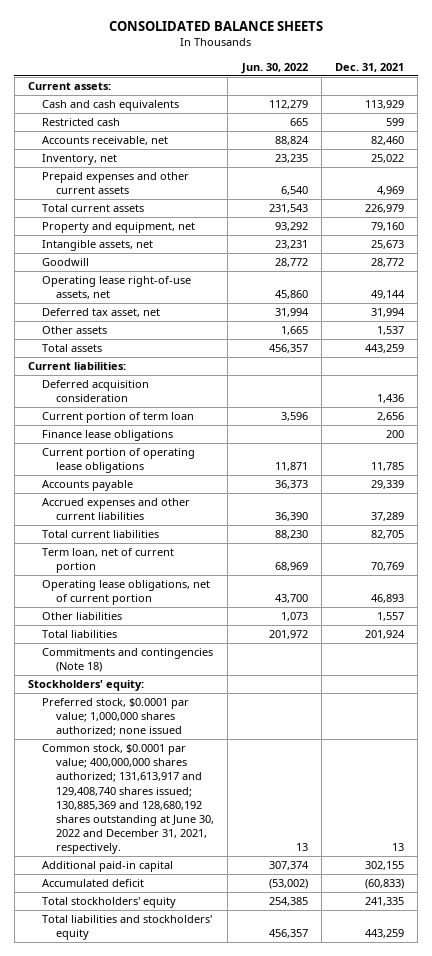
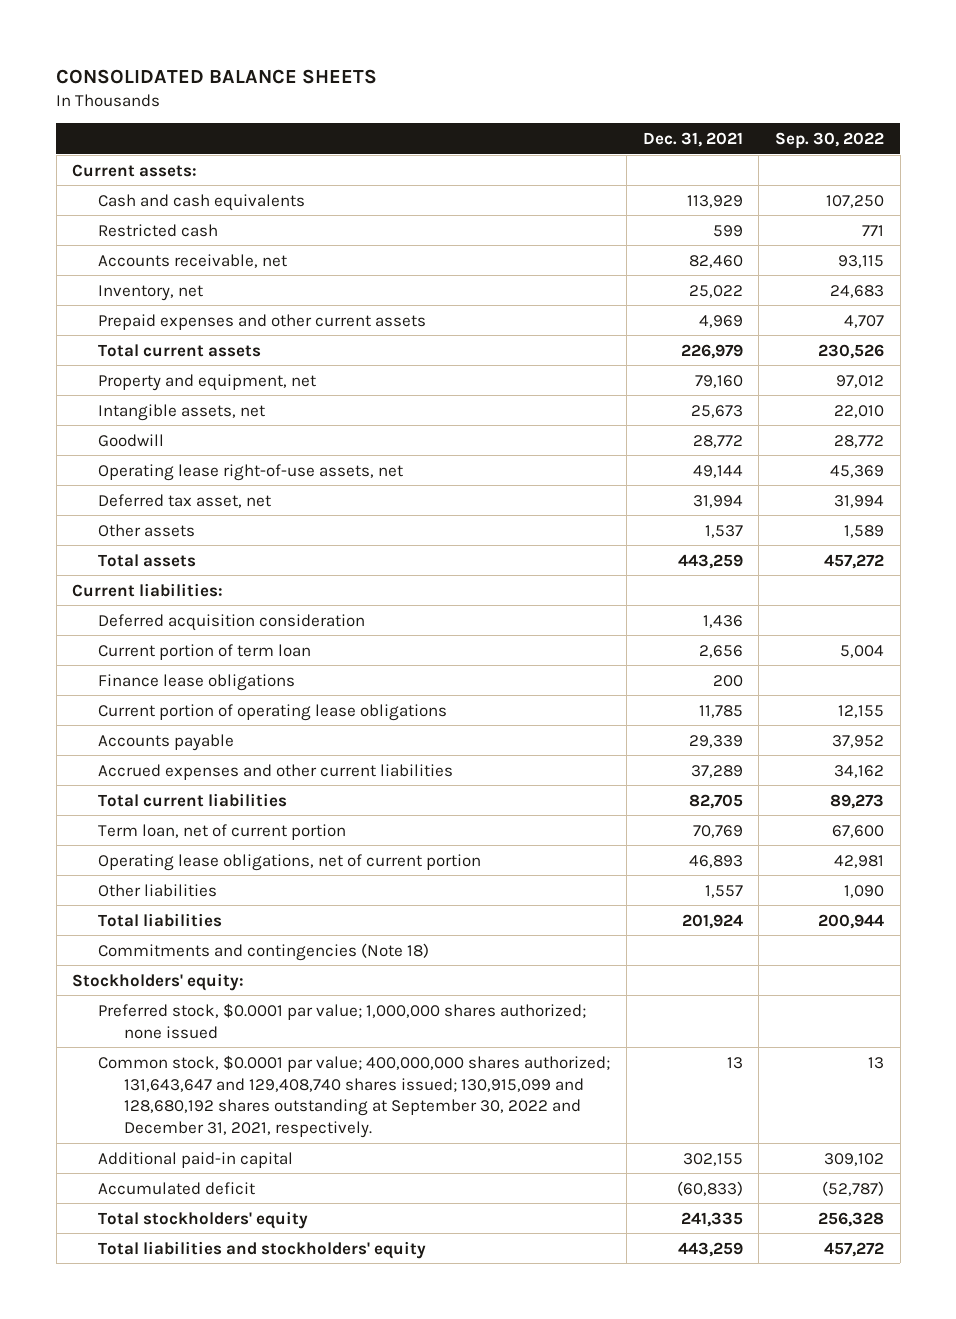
- | Jun. 30, 2022 | Dec. 31, 2021
+ | Dec. 31, 2021 | Sep. 30, 2022
- Common stock, $0.0001 par value; 400,000,000 shares authorized; 131,613,917 and 129,408,740 shares issued; 130,885,369 and 128,680,192 shares outstanding at June 30, 2022 and December 31, 2021, respectively. | 13 | 13
+ Common stock, $0.0001 par value; 400,000,000 shares authorized; 131,643,647 and 129,408,740 shares issued; 130,915,099 and 128,680,192 shares outstanding at September 30, 2022 and December 31, 2021, respectively. | 13 | 13

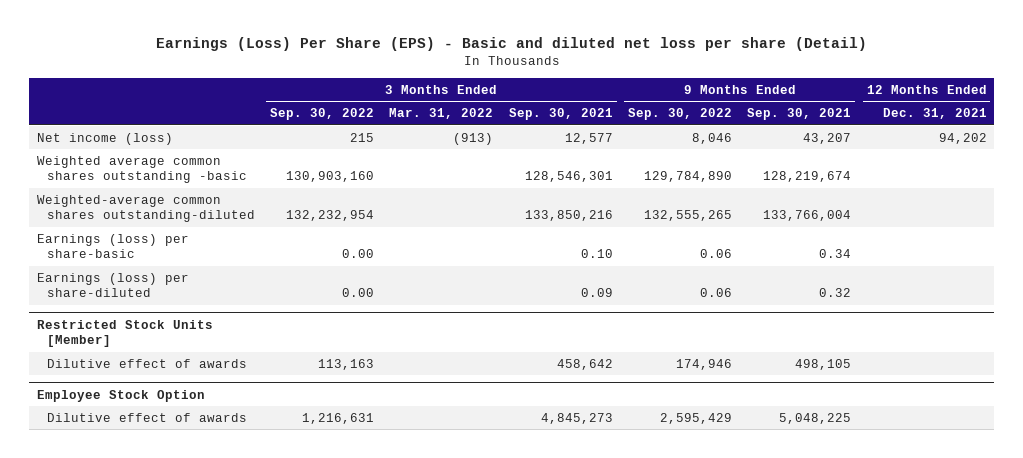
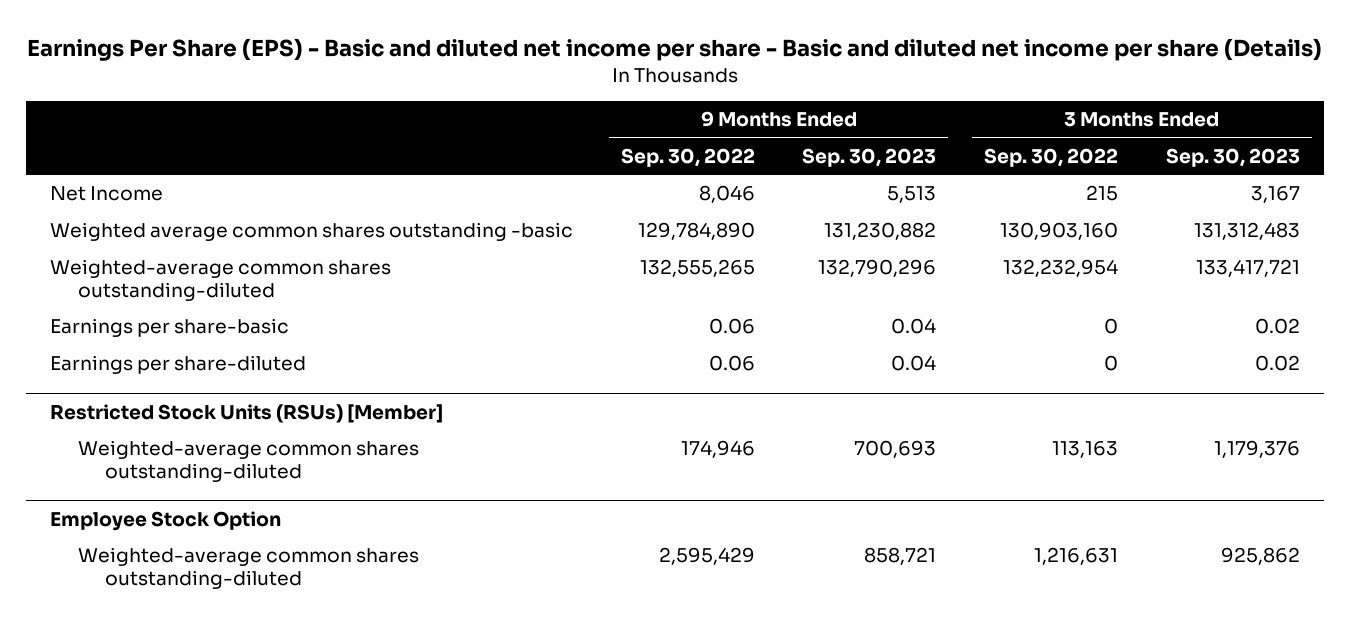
- Earnings (Loss) Per Share (EPS) - Basic and diluted net loss per share (Detail)
+ Earnings Per Share (EPS) - Basic and diluted net income per share - Basic and diluted net income per share (Details)
- | 3 Months Ended Sep. 30, 2022 | 3 Months Ended Mar. 31, 2022 | 3 Months Ended Sep. 30, 2021 | 9 Months Ended Sep. 30, 2022 | 9 Months Ended Sep. 30, 2021 | 12 Months Ended Dec. 31, 2021
+ | 9 Months Ended Sep. 30, 2022 | 9 Months Ended Sep. 30, 2023 | 3 Months Ended Sep. 30, 2022 | 3 Months Ended Sep. 30, 2023
- Net income (loss) | 215 | (913) | 12,577 | 8,046 | 43,207 | 94,202
+ Net Income | 8,046 | 5,513 | 215 | 3,167
- Earnings (loss) per share-basic | 0.00 | | 0.10 | 0.06 | 0.34 |
- Earnings (loss) per share-diluted | 0.00 | | 0.09 | 0.06 | 0.32 |
- Restricted Stock Units [Member]
- Dilutive effect of awards | 113,163 | | 458,642 | 174,946 | 498,105 |
+ Earnings per share-basic | 0.06 | 0.04 | 0 | 0.02
+ Earnings per share-diluted | 0.06 | 0.04 | 0 | 0.02
+ Restricted Stock Units (RSUs) [Member]
+ Weighted-average common shares outstanding-diluted | 174,946 | 700,693 | 113,163 | 1,179,376
@ Employee Stock Option
- Dilutive effect of awards | 1,216,631 | | 4,845,273 | 2,595,429 | 5,048,225 |
+ Weighted-average common shares outstanding-diluted | 2,595,429 | 858,721 | 1,216,631 | 925,862

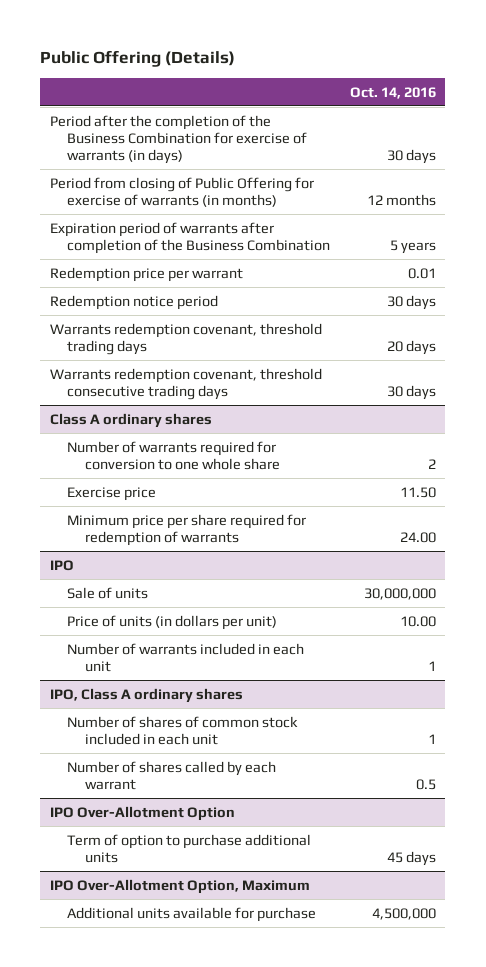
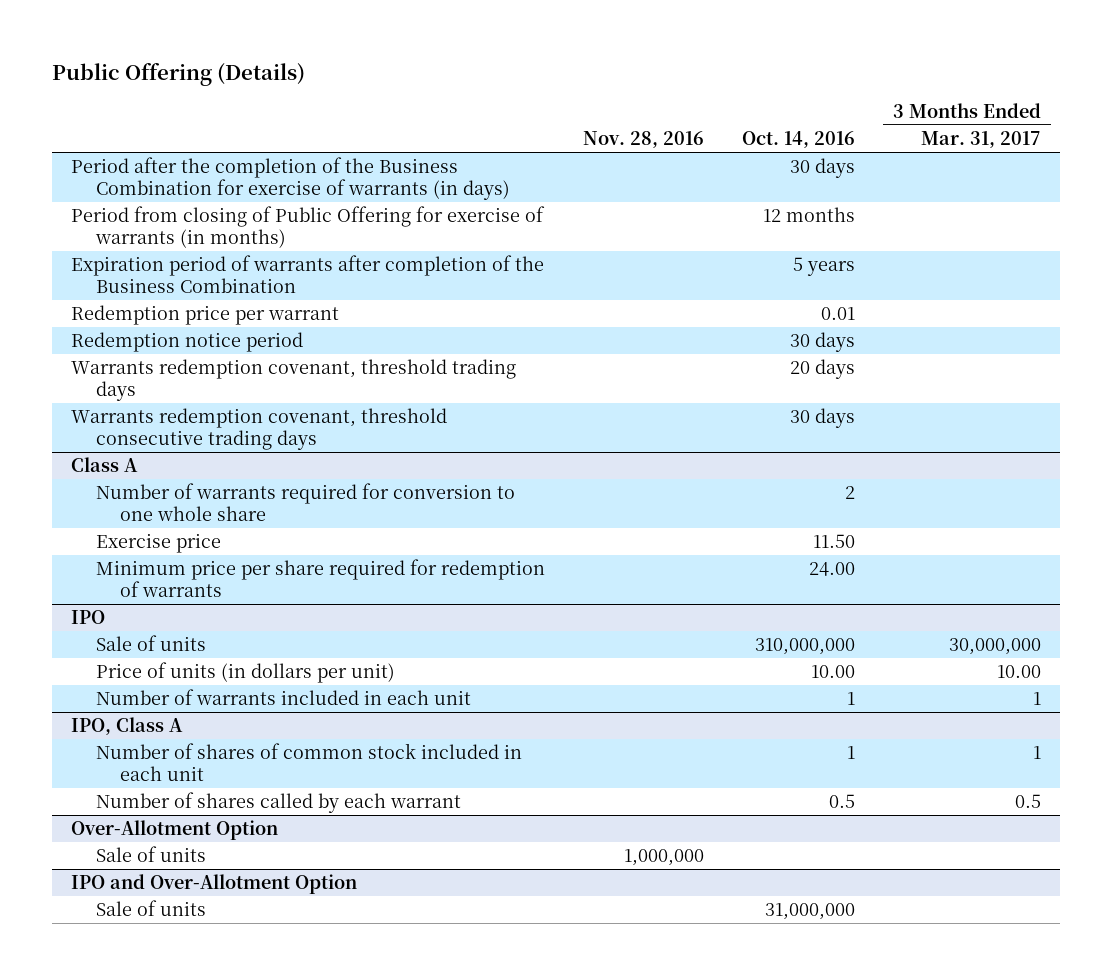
- | Oct. 14, 2016
+ | Nov. 28, 2016 | Oct. 14, 2016 | 3 Months Ended Mar. 31, 2017
- Class A ordinary shares
+ Class A
@ IPO
- Sale of units | 30,000,000
+ Sale of units | | 310,000,000 | 30,000,000
- IPO, Class A ordinary shares
+ IPO, Class A
- IPO Over-Allotment Option
- Term of option to purchase additional units | 45 days
- IPO Over-Allotment Option, Maximum
- Additional units available for purchase | 4,500,000
+ Over-Allotment Option
+ Sale of units | 1,000,000 | |
+ IPO and Over-Allotment Option
+ Sale of units | | 31,000,000 |

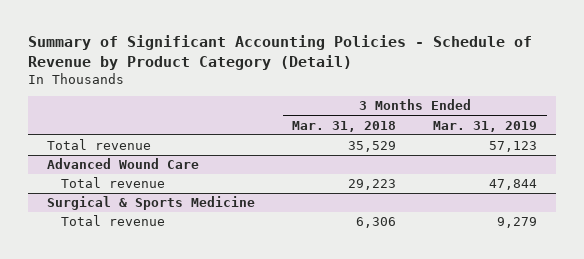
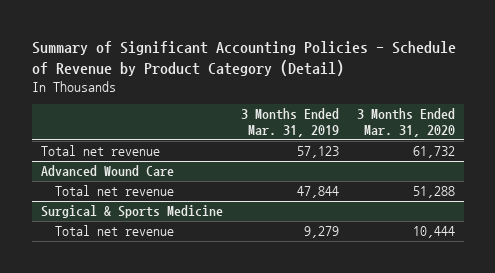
- | 3 Months Ended Mar. 31, 2018 | 3 Months Ended Mar. 31, 2019
+ | 3 Months Ended Mar. 31, 2019 | 3 Months Ended Mar. 31, 2020
- Total revenue | 35,529 | 57,123
+ Total net revenue | 57,123 | 61,732
@ Advanced Wound Care
- Total revenue | 29,223 | 47,844
+ Total net revenue | 47,844 | 51,288
@ Surgical & Sports Medicine
- Total revenue | 6,306 | 9,279
+ Total net revenue | 9,279 | 10,444

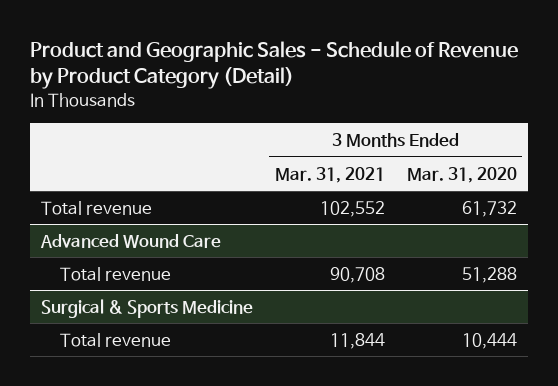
- Summary of Significant Accounting Policies - Schedule of Revenue by Product Category (Detail)
+ Product and Geographic Sales - Schedule of Revenue by Product Category (Detail)
- | 3 Months Ended Mar. 31, 2019 | 3 Months Ended Mar. 31, 2020
+ | 3 Months Ended Mar. 31, 2021 | 3 Months Ended Mar. 31, 2020
- Total net revenue | 57,123 | 61,732
+ Total revenue | 102,552 | 61,732
@ Advanced Wound Care
- Total net revenue | 47,844 | 51,288
+ Total revenue | 90,708 | 51,288
@ Surgical & Sports Medicine
- Total net revenue | 9,279 | 10,444
+ Total revenue | 11,844 | 10,444

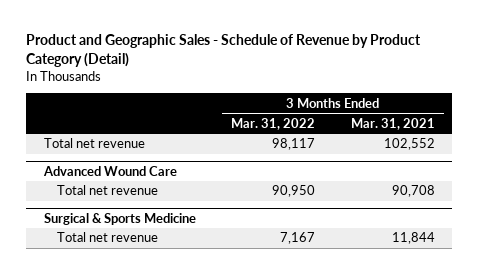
- | 3 Months Ended Mar. 31, 2021 | 3 Months Ended Mar. 31, 2020
+ | 3 Months Ended Mar. 31, 2022 | 3 Months Ended Mar. 31, 2021
- Total revenue | 102,552 | 61,732
+ Total net revenue | 98,117 | 102,552
@ Advanced Wound Care
- Total revenue | 90,708 | 51,288
+ Total net revenue | 90,950 | 90,708
@ Surgical & Sports Medicine
- Total revenue | 11,844 | 10,444
+ Total net revenue | 7,167 | 11,844

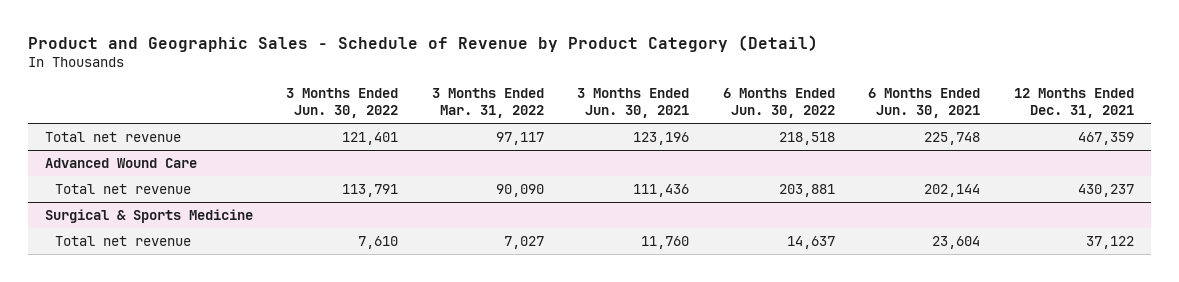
- | 3 Months Ended Mar. 31, 2022 | 3 Months Ended Mar. 31, 2021
+ | 3 Months Ended Jun. 30, 2022 | 3 Months Ended Mar. 31, 2022 | 3 Months Ended Jun. 30, 2021 | 6 Months Ended Jun. 30, 2022 | 6 Months Ended Jun. 30, 2021 | 12 Months Ended Dec. 31, 2021
- Total net revenue | 98,117 | 102,552
+ Total net revenue | 121,401 | 97,117 | 123,196 | 218,518 | 225,748 | 467,359
@ Advanced Wound Care
- Total net revenue | 90,950 | 90,708
+ Total net revenue | 113,791 | 90,090 | 111,436 | 203,881 | 202,144 | 430,237
@ Surgical & Sports Medicine
- Total net revenue | 7,167 | 11,844
+ Total net revenue | 7,610 | 7,027 | 11,760 | 14,637 | 23,604 | 37,122

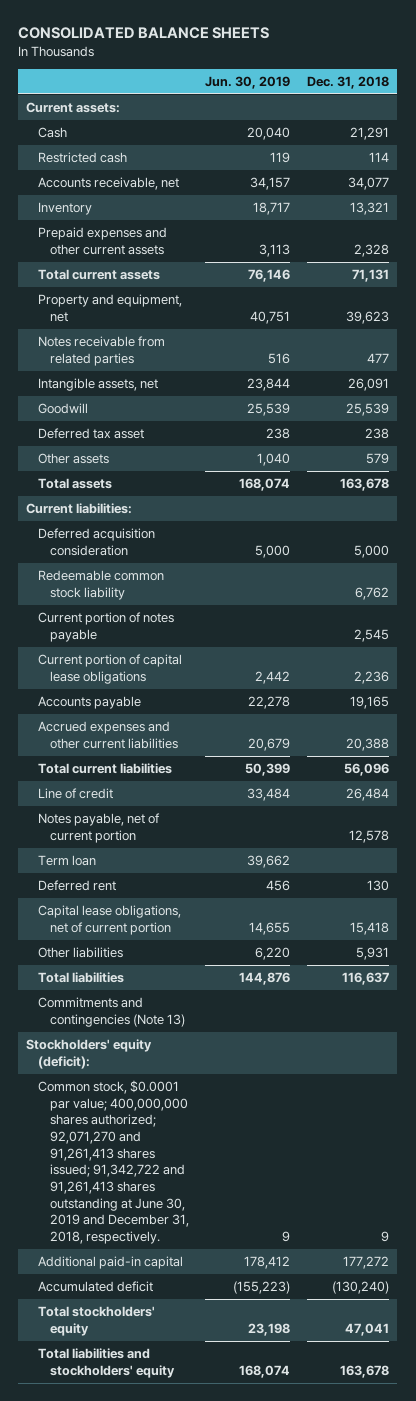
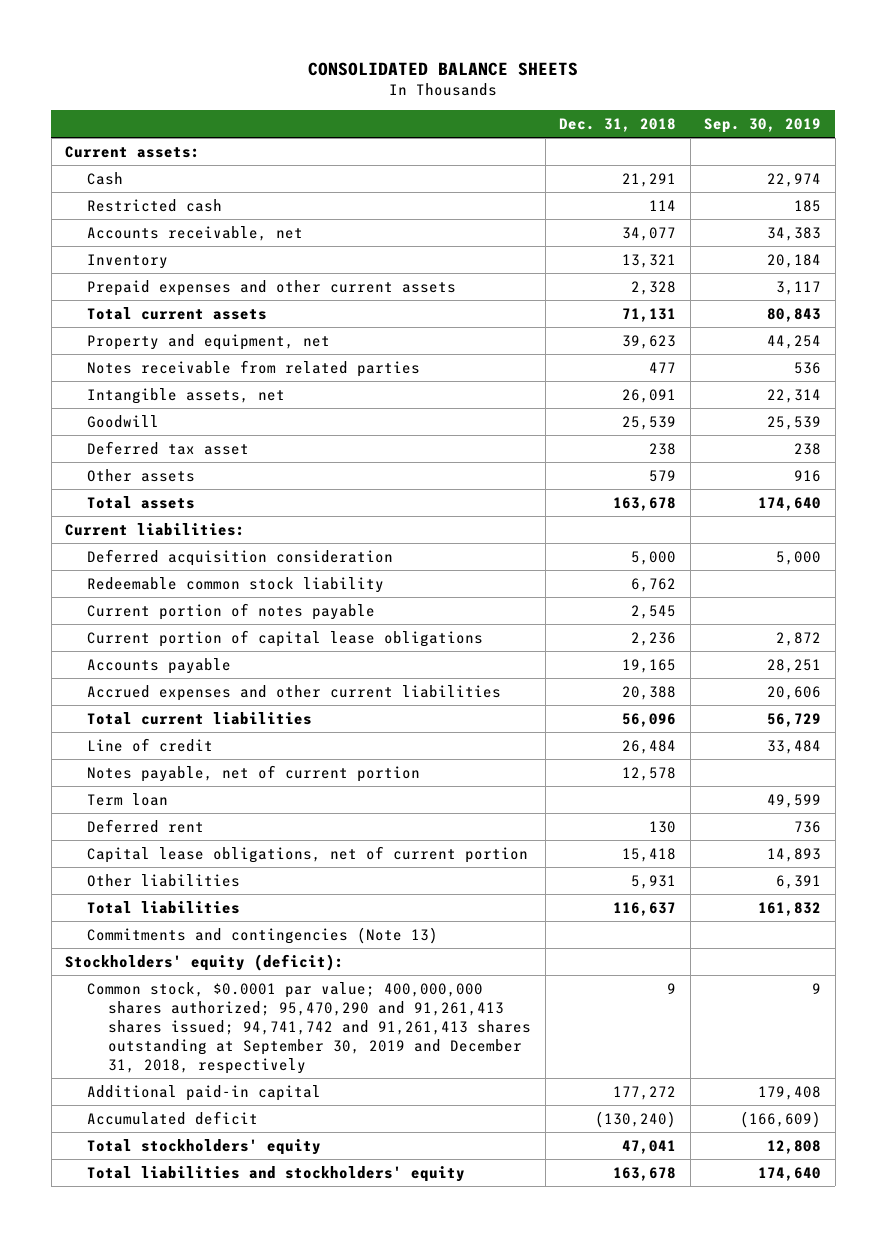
- | Jun. 30, 2019 | Dec. 31, 2018
+ | Dec. 31, 2018 | Sep. 30, 2019
- Common stock, $0.0001 par value; 400,000,000 shares authorized; 92,071,270 and 91,261,413 shares issued; 91,342,722 and 91,261,413 shares outstanding at June 30, 2019 and December 31, 2018, respectively. | 9 | 9
+ Common stock, $0.0001 par value; 400,000,000 shares authorized; 95,470,290 and 91,261,413 shares issued; 94,741,742 and 91,261,413 shares outstanding at September 30, 2019 and December 31, 2018, respectively | 9 | 9

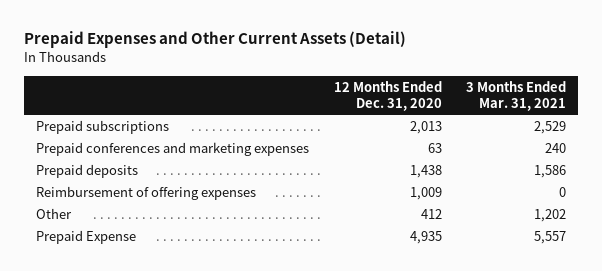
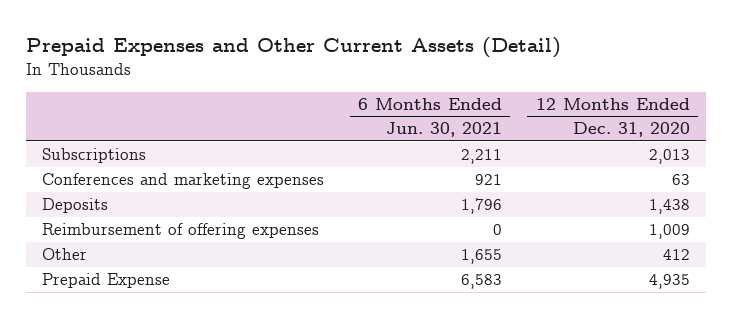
- | 12 Months Ended Dec. 31, 2020 | 3 Months Ended Mar. 31, 2021
+ | 6 Months Ended Jun. 30, 2021 | 12 Months Ended Dec. 31, 2020
- Prepaid subscriptions | 2,013 | 2,529
- Prepaid conferences and marketing expenses | 63 | 240
- Prepaid deposits | 1,438 | 1,586
+ Subscriptions | 2,211 | 2,013
+ Conferences and marketing expenses | 921 | 63
+ Deposits | 1,796 | 1,438

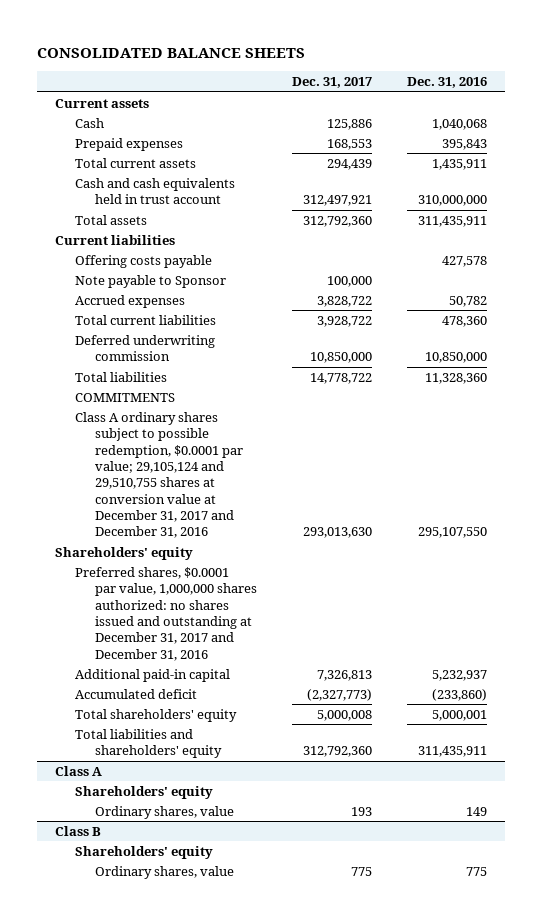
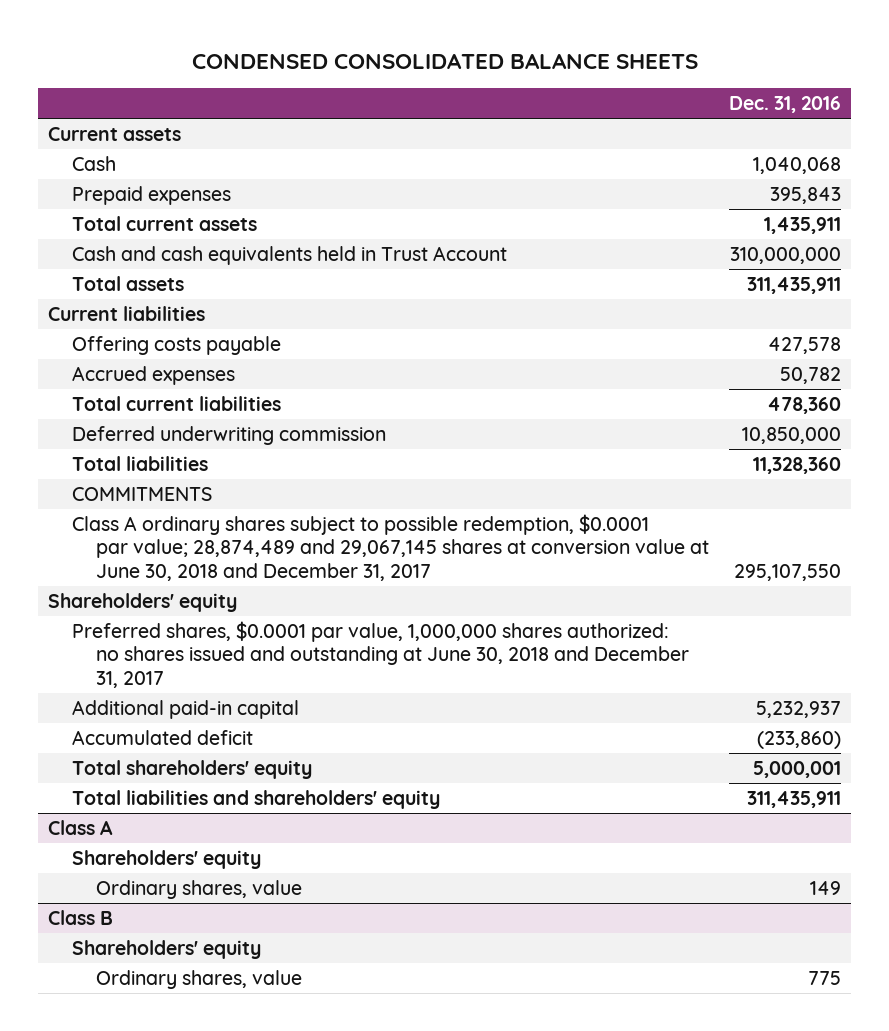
- CONSOLIDATED BALANCE SHEETS
+ CONDENSED CONSOLIDATED BALANCE SHEETS
- | Dec. 31, 2017 | Dec. 31, 2016
+ | Dec. 31, 2016
- Cash and cash equivalents held in trust account | 312,497,921 | 310,000,000
+ Cash and cash equivalents held in Trust Account | 310,000,000
- Note payable to Sponsor | 100,000 |
- Class A ordinary shares subject to possible redemption, $0.0001 par value; 29,105,124 and 29,510,755 shares at conversion value at December 31, 2017 and December 31, 2016 | 293,013,630 | 295,107,550
+ Class A ordinary shares subject to possible redemption, $0.0001 par value; 28,874,489 and 29,067,145 shares at conversion value at June 30, 2018 and December 31, 2017 | 295,107,550
- Preferred shares, $0.0001 par value, 1,000,000 shares authorized: no shares issued and outstanding at December 31, 2017 and December 31, 2016
+ Preferred shares, $0.0001 par value, 1,000,000 shares authorized: no shares issued and outstanding at June 30, 2018 and December 31, 2017

